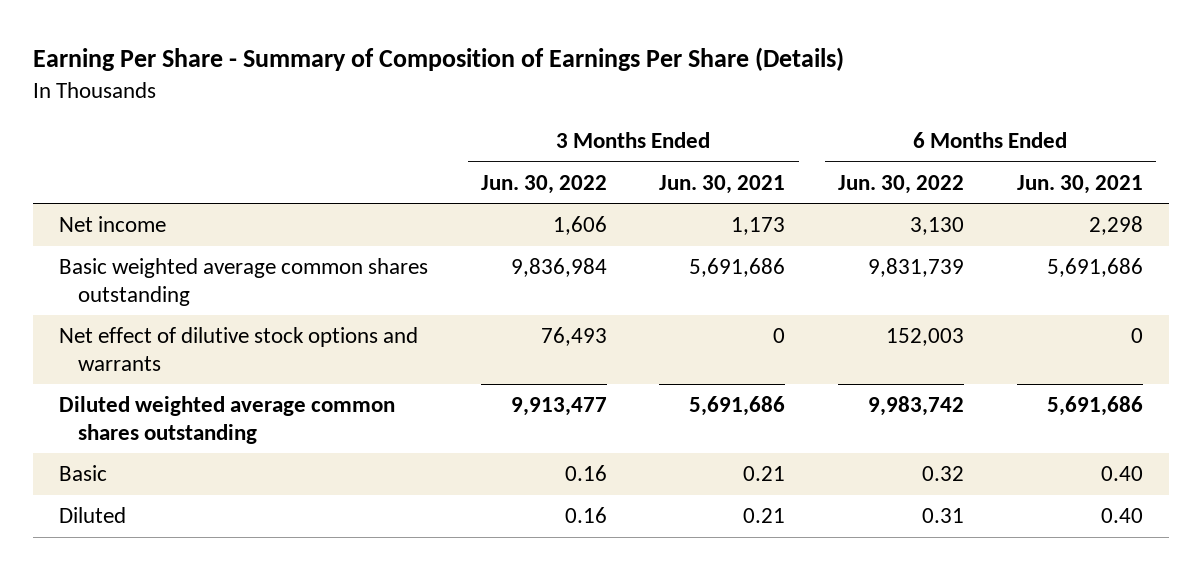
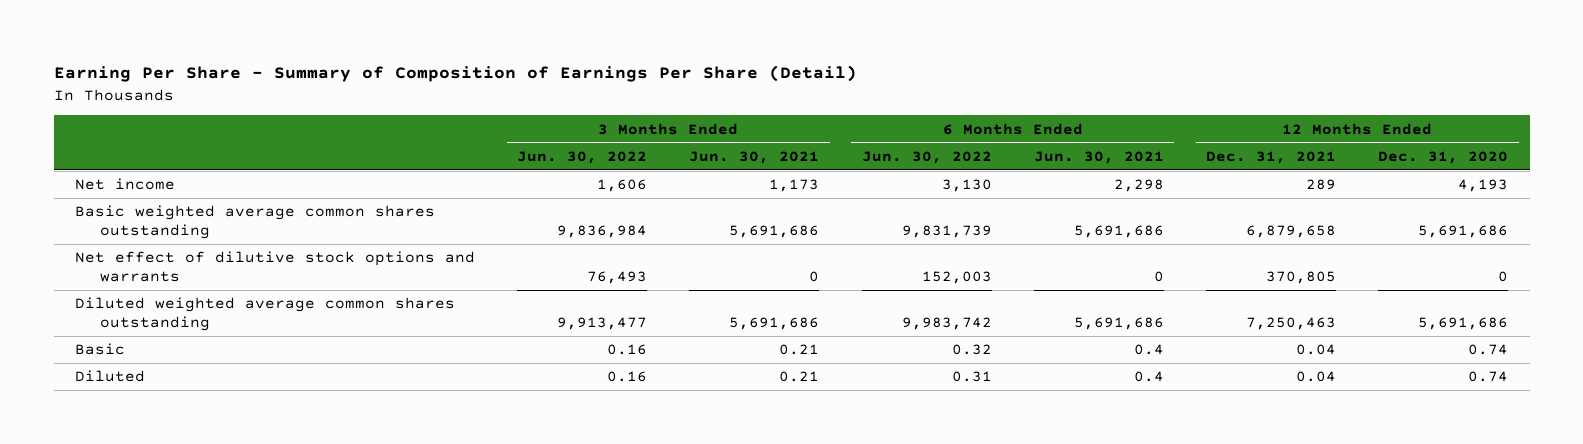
- Earning Per Share - Summary of Composition of Earnings Per Share (Details)
+ Earning Per Share - Summary of Composition of Earnings Per Share (Detail)
- | 3 Months Ended Jun. 30, 2022 | 3 Months Ended Jun. 30, 2021 | 6 Months Ended Jun. 30, 2022 | 6 Months Ended Jun. 30, 2021
+ | 3 Months Ended Jun. 30, 2022 | 3 Months Ended Jun. 30, 2021 | 6 Months Ended Jun. 30, 2022 | 6 Months Ended Jun. 30, 2021 | 12 Months Ended Dec. 31, 2021 | 12 Months Ended Dec. 31, 2020
- Basic | 0.16 | 0.21 | 0.32 | 0.40
- Diluted | 0.16 | 0.21 | 0.31 | 0.40
+ Basic | 0.16 | 0.21 | 0.32 | 0.4 | 0.04 | 0.74
+ Diluted | 0.16 | 0.21 | 0.31 | 0.4 | 0.04 | 0.74

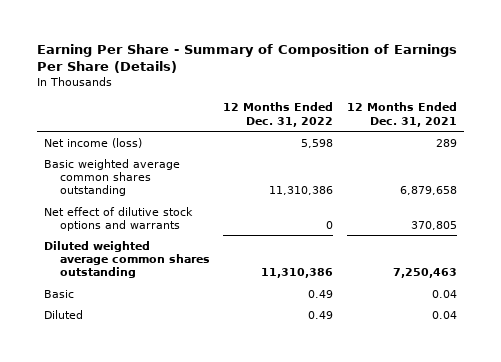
- Earning Per Share - Summary of Composition of Earnings Per Share (Detail)
+ Earning Per Share - Summary of Composition of Earnings Per Share (Details)
- | 3 Months Ended Jun. 30, 2022 | 3 Months Ended Jun. 30, 2021 | 6 Months Ended Jun. 30, 2022 | 6 Months Ended Jun. 30, 2021 | 12 Months Ended Dec. 31, 2021 | 12 Months Ended Dec. 31, 2020
+ | 12 Months Ended Dec. 31, 2022 | 12 Months Ended Dec. 31, 2021
- Net income | 1,606 | 1,173 | 3,130 | 2,298 | 289 | 4,193
+ Net income (loss) | 5,598 | 289

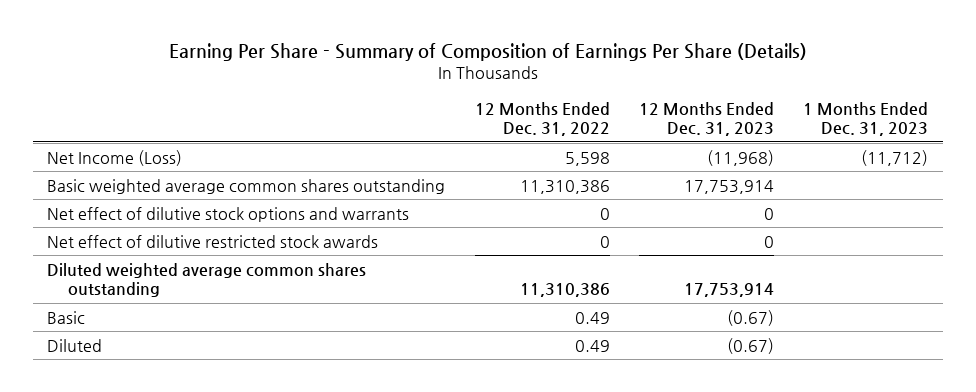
- | 12 Months Ended Dec. 31, 2022 | 12 Months Ended Dec. 31, 2021
+ | 12 Months Ended Dec. 31, 2022 | 12 Months Ended Dec. 31, 2023 | 1 Months Ended Dec. 31, 2023
- Net income (loss) | 5,598 | 289
+ Net Income (Loss) | 5,598 | (11,968) | (11,712)
+ Net effect of dilutive restricted stock awards | 0 | 0 |

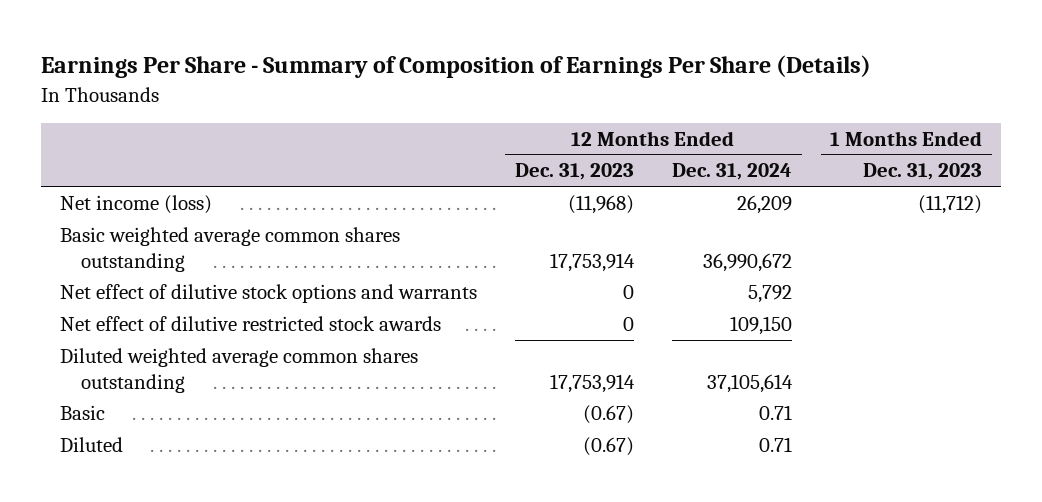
- Earning Per Share - Summary of Composition of Earnings Per Share (Details)
+ Earnings Per Share - Summary of Composition of Earnings Per Share (Details)
- | 12 Months Ended Dec. 31, 2022 | 12 Months Ended Dec. 31, 2023 | 1 Months Ended Dec. 31, 2023
+ | 12 Months Ended Dec. 31, 2023 | 12 Months Ended Dec. 31, 2024 | 1 Months Ended Dec. 31, 2023
- Net Income (Loss) | 5,598 | (11,968) | (11,712)
+ Net income (loss) | (11,968) | 26,209 | (11,712)

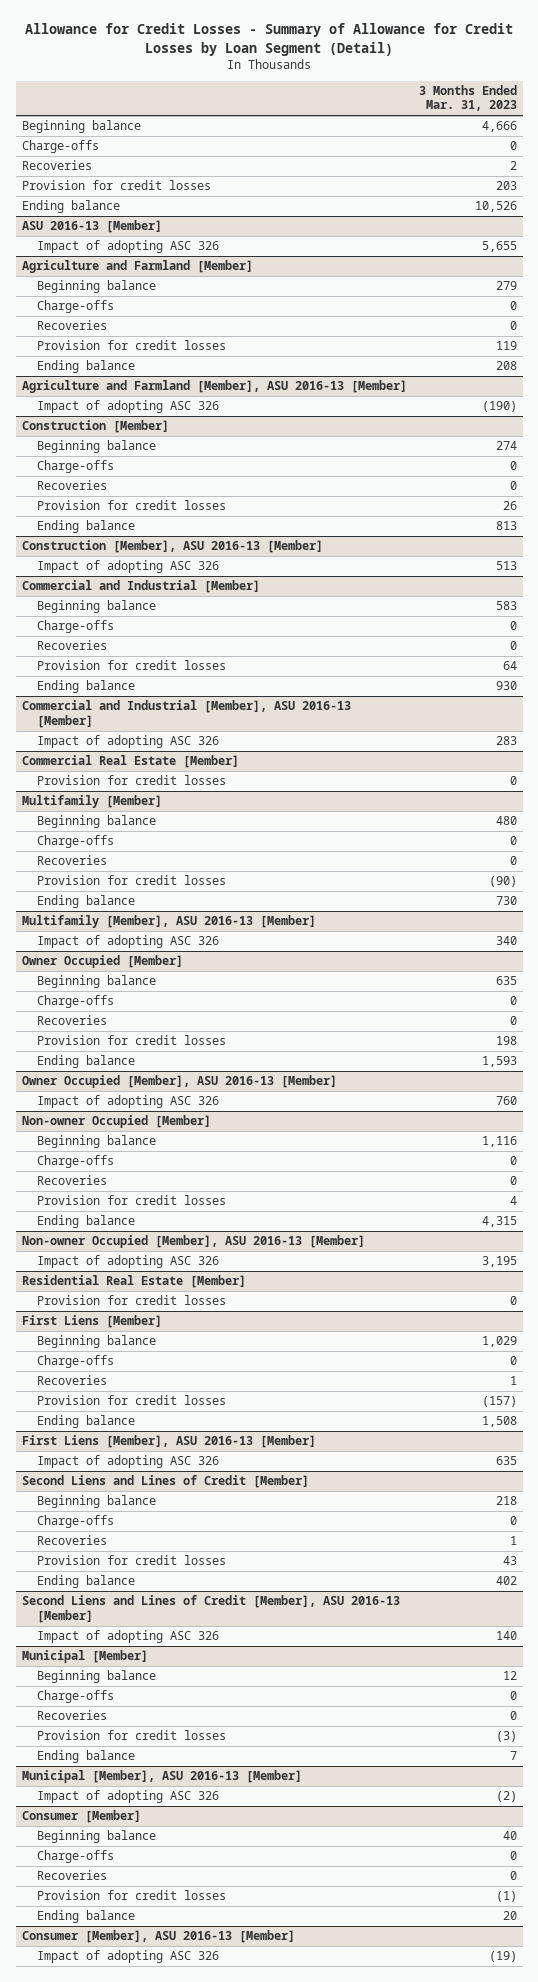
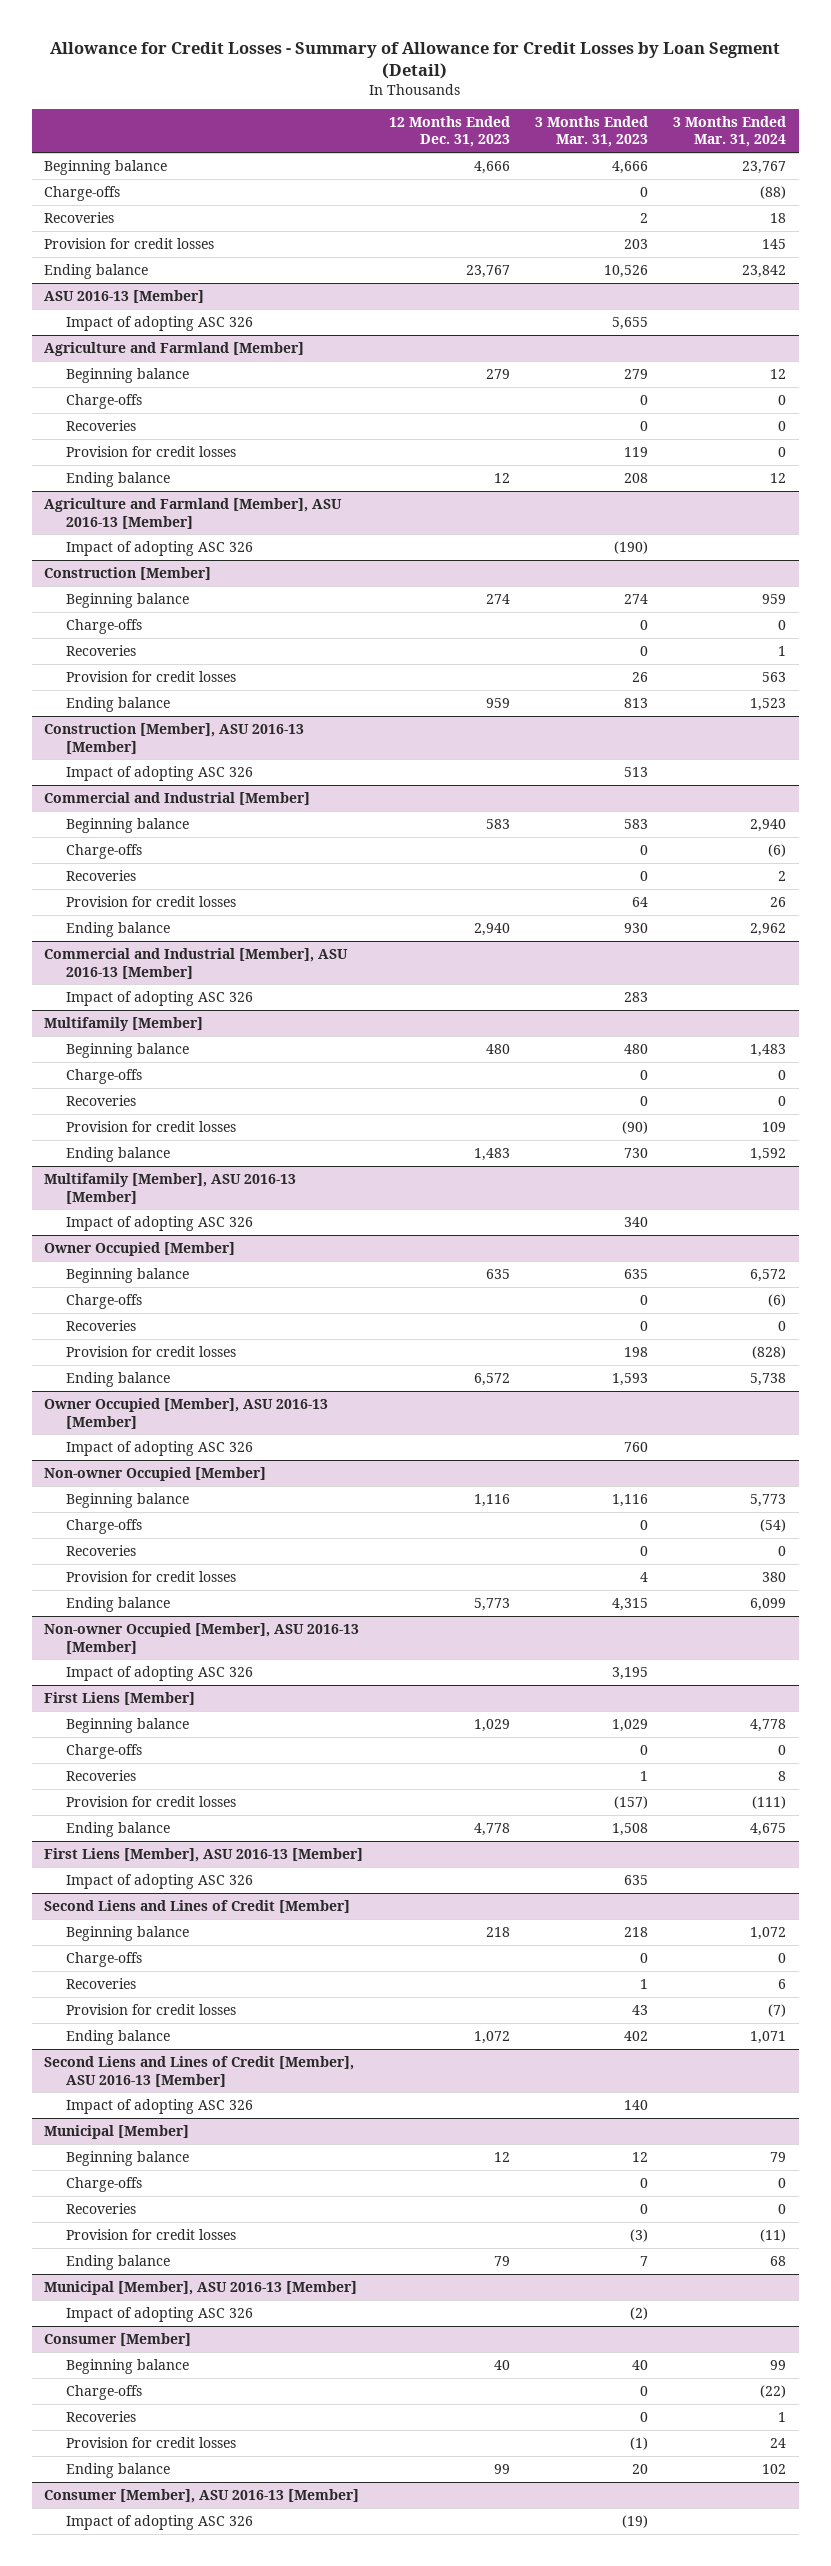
- | 3 Months Ended Mar. 31, 2023
+ | 12 Months Ended Dec. 31, 2023 | 3 Months Ended Mar. 31, 2023 | 3 Months Ended Mar. 31, 2024
- Commercial Real Estate [Member]
- Provision for credit losses | 0
- Residential Real Estate [Member]
- Provision for credit losses | 0

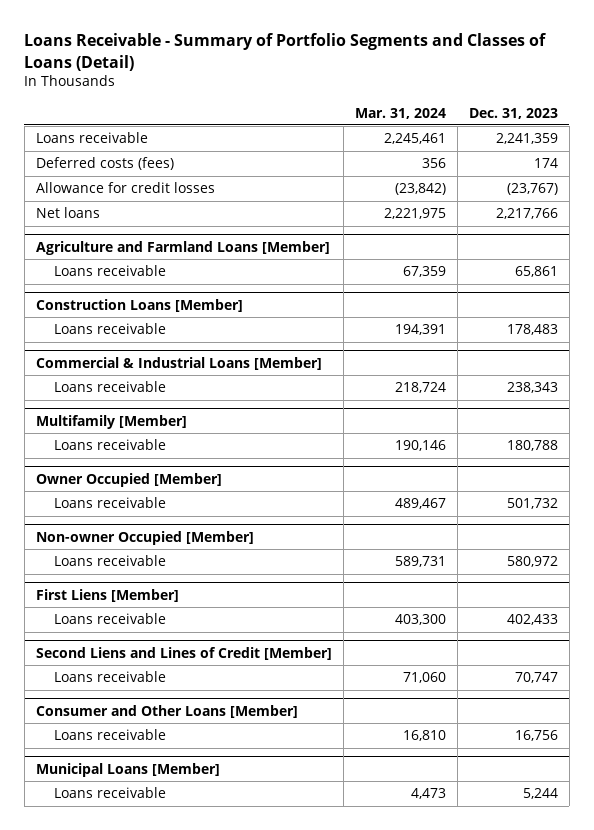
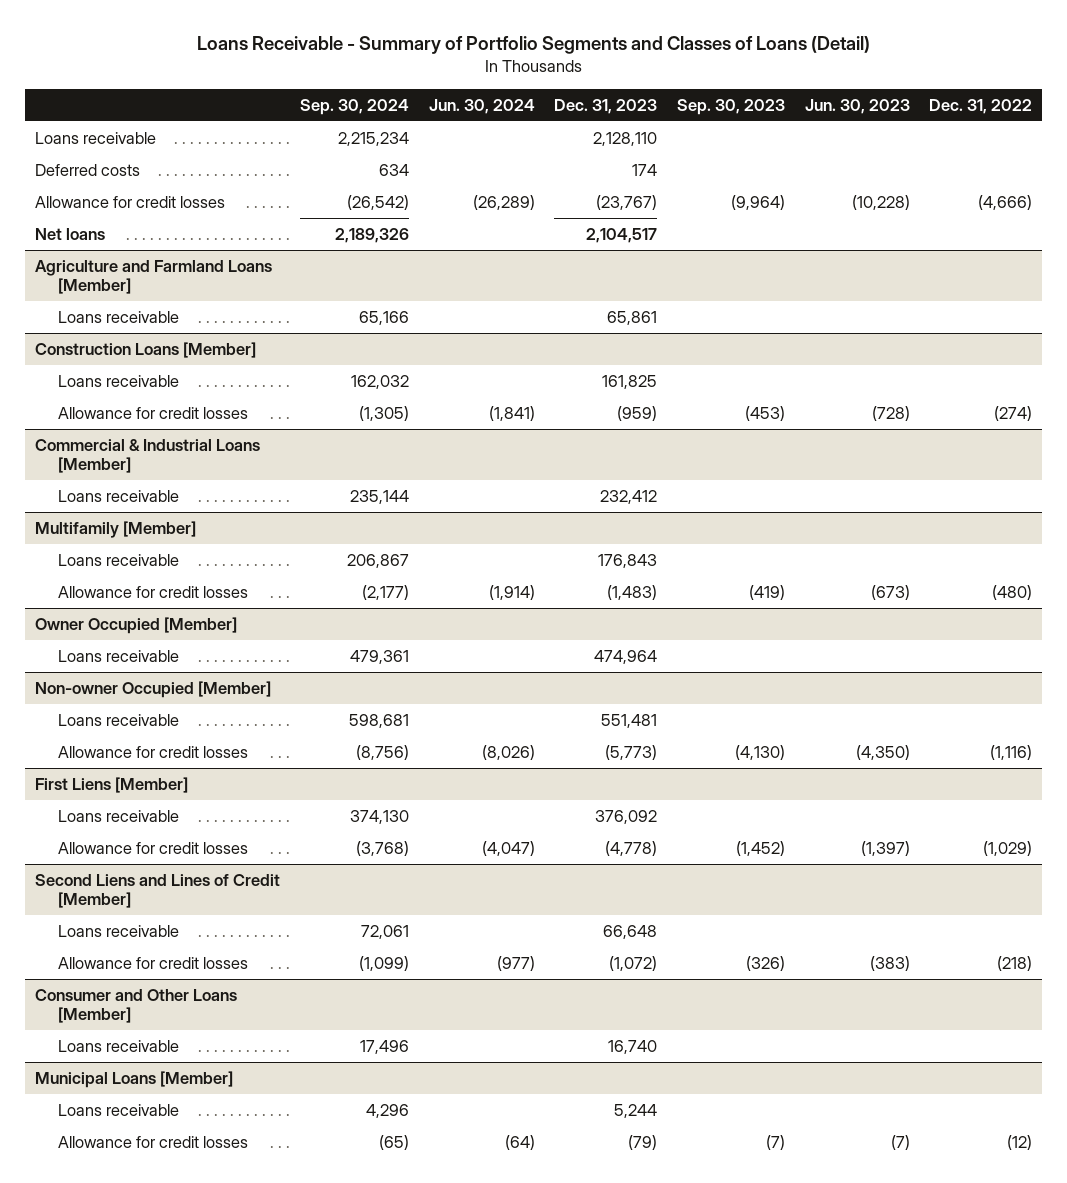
- | Mar. 31, 2024 | Dec. 31, 2023
+ | Sep. 30, 2024 | Jun. 30, 2024 | Dec. 31, 2023 | Sep. 30, 2023 | Jun. 30, 2023 | Dec. 31, 2022
- Loans receivable | 2,245,461 | 2,241,359
- Deferred costs (fees) | 356 | 174
+ Loans receivable | 2,215,234 | | 2,128,110 | | |
+ Deferred costs | 634 | | 174 | | |
- Net loans | 2,221,975 | 2,217,766
+ Net loans | 2,189,326 | | 2,104,517 | | |
@ Construction Loans [Member]
- Loans receivable | 194,391 | 178,483
+ Loans receivable | 162,032 | | 161,825 | | |
+ Allowance for credit losses | (1,305) | (1,841) | (959) | (453) | (728) | (274)
@ Commercial & Industrial Loans [Member]
- Loans receivable | 218,724 | 238,343
+ Loans receivable | 235,144 | | 232,412 | | |
@ Multifamily [Member]
- Loans receivable | 190,146 | 180,788
+ Loans receivable | 206,867 | | 176,843 | | |
+ Allowance for credit losses | (2,177) | (1,914) | (1,483) | (419) | (673) | (480)
@ Owner Occupied [Member]
- Loans receivable | 489,467 | 501,732
+ Loans receivable | 479,361 | | 474,964 | | |
@ Non-owner Occupied [Member]
- Loans receivable | 589,731 | 580,972
+ Loans receivable | 598,681 | | 551,481 | | |
+ Allowance for credit losses | (8,756) | (8,026) | (5,773) | (4,130) | (4,350) | (1,116)
@ First Liens [Member]
- Loans receivable | 403,300 | 402,433
+ Loans receivable | 374,130 | | 376,092 | | |
+ Allowance for credit losses | (3,768) | (4,047) | (4,778) | (1,452) | (1,397) | (1,029)
@ Second Liens and Lines of Credit [Member]
- Loans receivable | 71,060 | 70,747
+ Loans receivable | 72,061 | | 66,648 | | |
+ Allowance for credit losses | (1,099) | (977) | (1,072) | (326) | (383) | (218)
@ Consumer and Other Loans [Member]
- Loans receivable | 16,810 | 16,756
+ Loans receivable | 17,496 | | 16,740 | | |
@ Municipal Loans [Member]
+ Allowance for credit losses | (65) | (64) | (79) | (7) | (7) | (12)

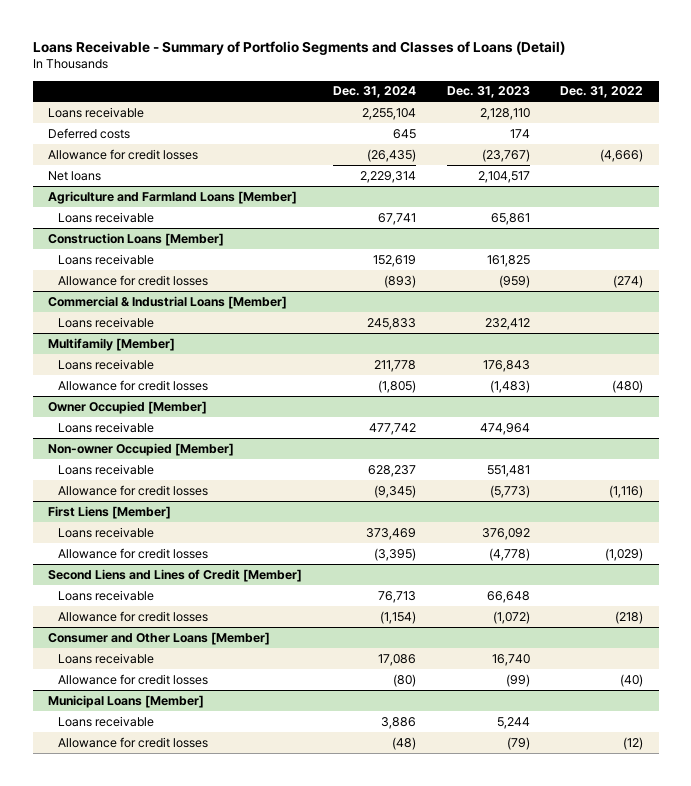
- | Sep. 30, 2024 | Jun. 30, 2024 | Dec. 31, 2023 | Sep. 30, 2023 | Jun. 30, 2023 | Dec. 31, 2022
+ | Dec. 31, 2024 | Dec. 31, 2023 | Dec. 31, 2022
@ Consumer and Other Loans [Member]
+ Allowance for credit losses | (80) | (99) | (40)

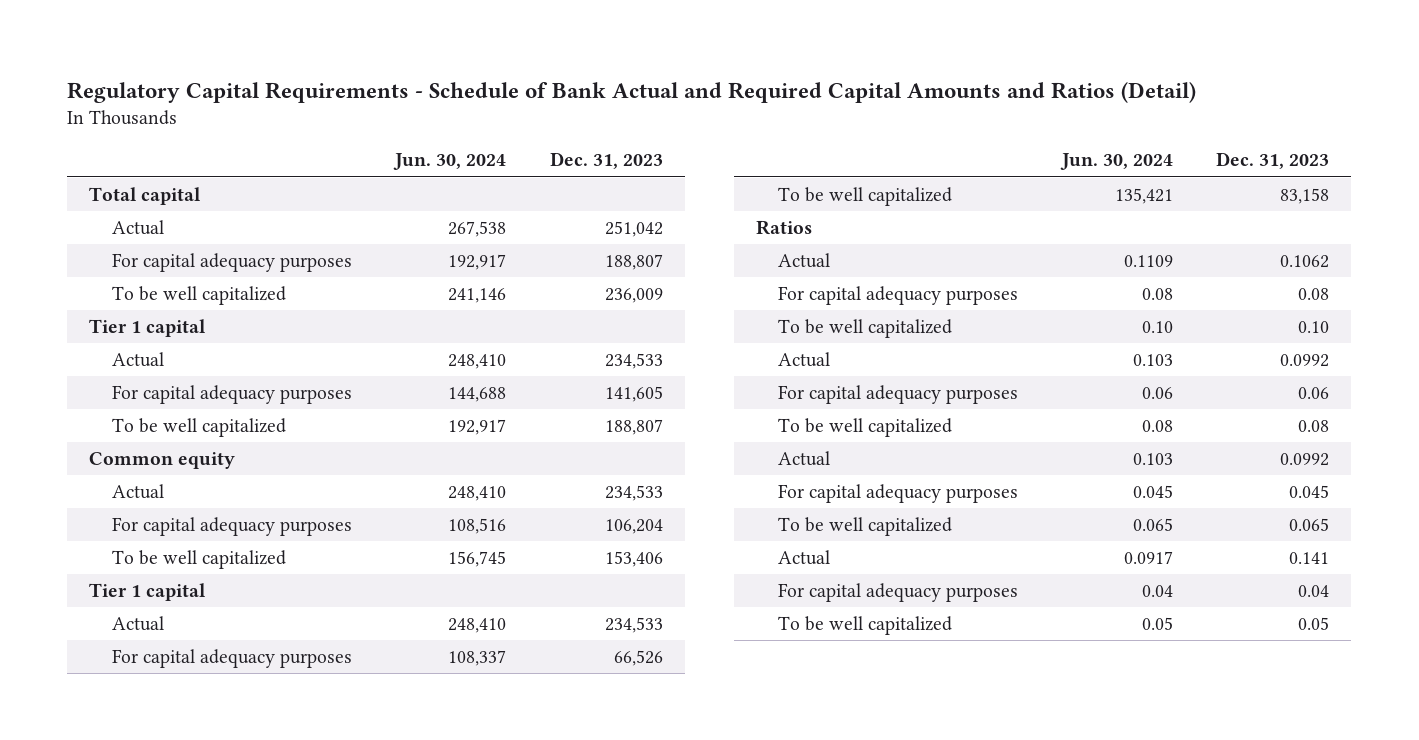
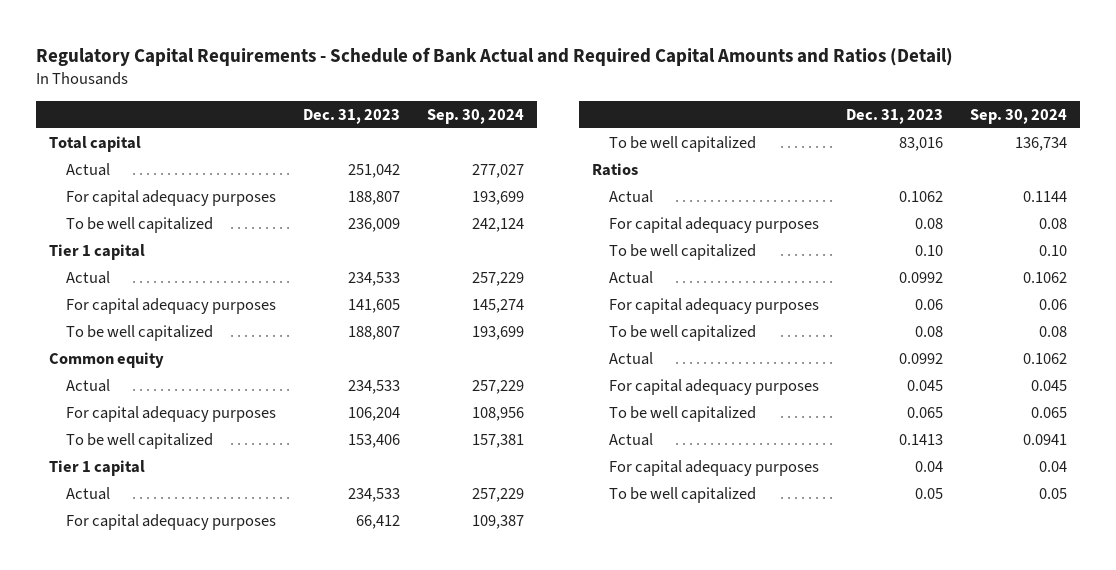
- | Jun. 30, 2024 | Dec. 31, 2023
+ | Dec. 31, 2023 | Sep. 30, 2024
- For capital adequacy purposes | 108,337 | 66,526
- To be well capitalized | 135,421 | 83,158
+ For capital adequacy purposes | 66,412 | 109,387
+ To be well capitalized | 83,016 | 136,734
- Actual | 0.0917 | 0.141
+ Actual | 0.1413 | 0.0941

